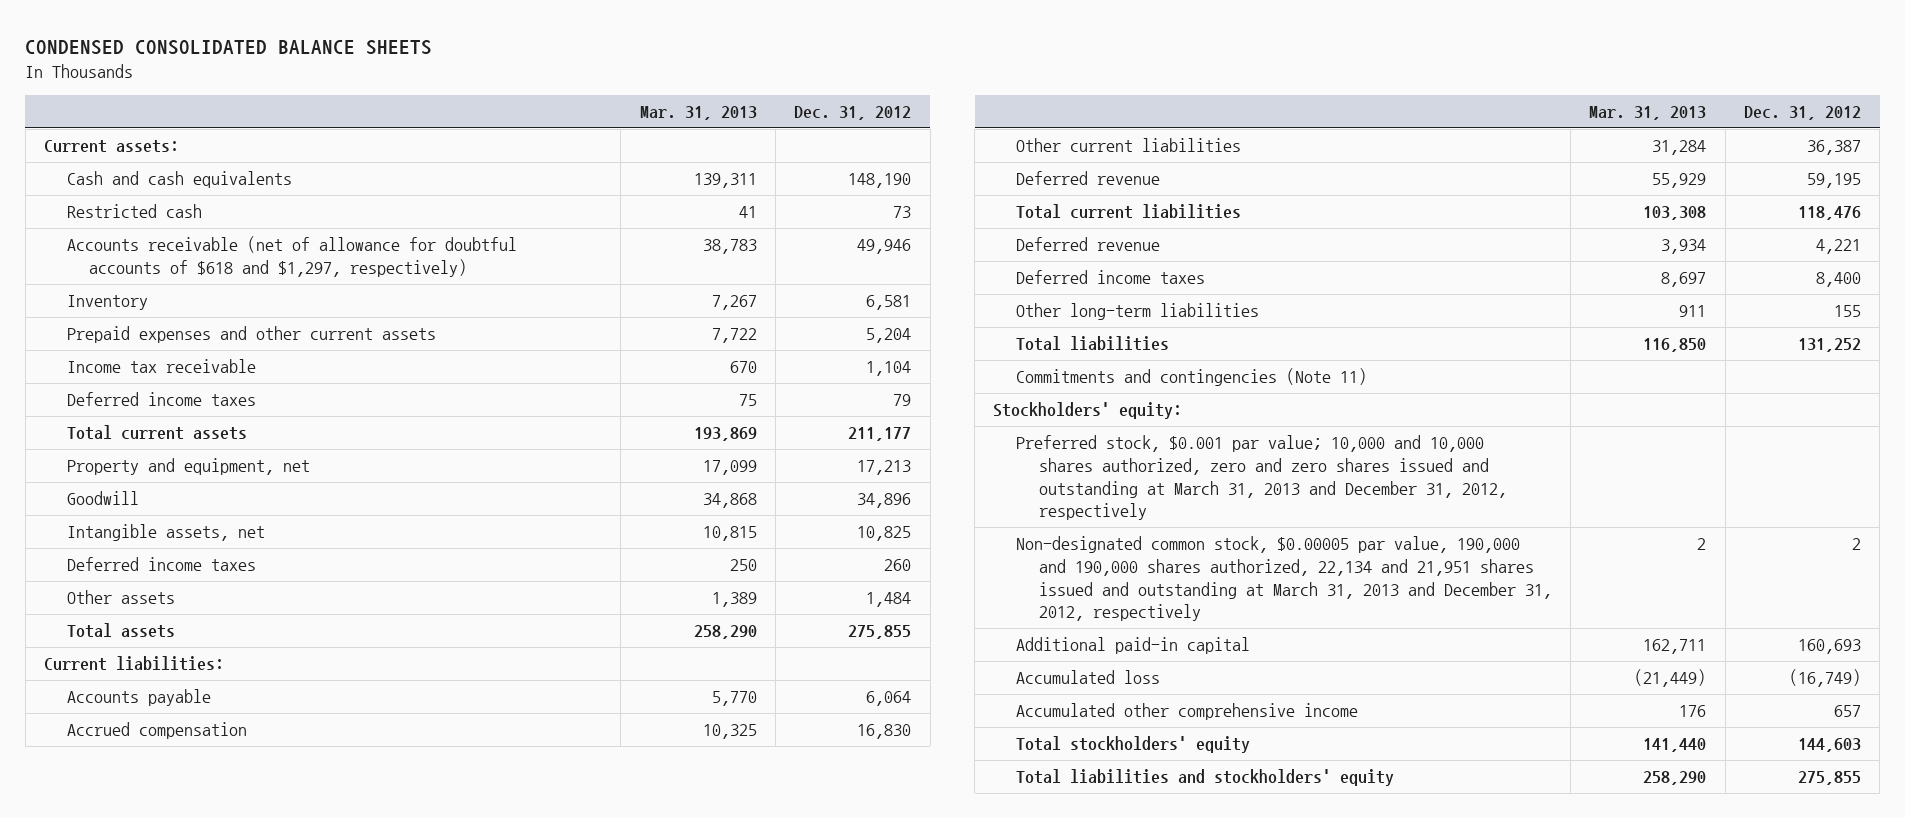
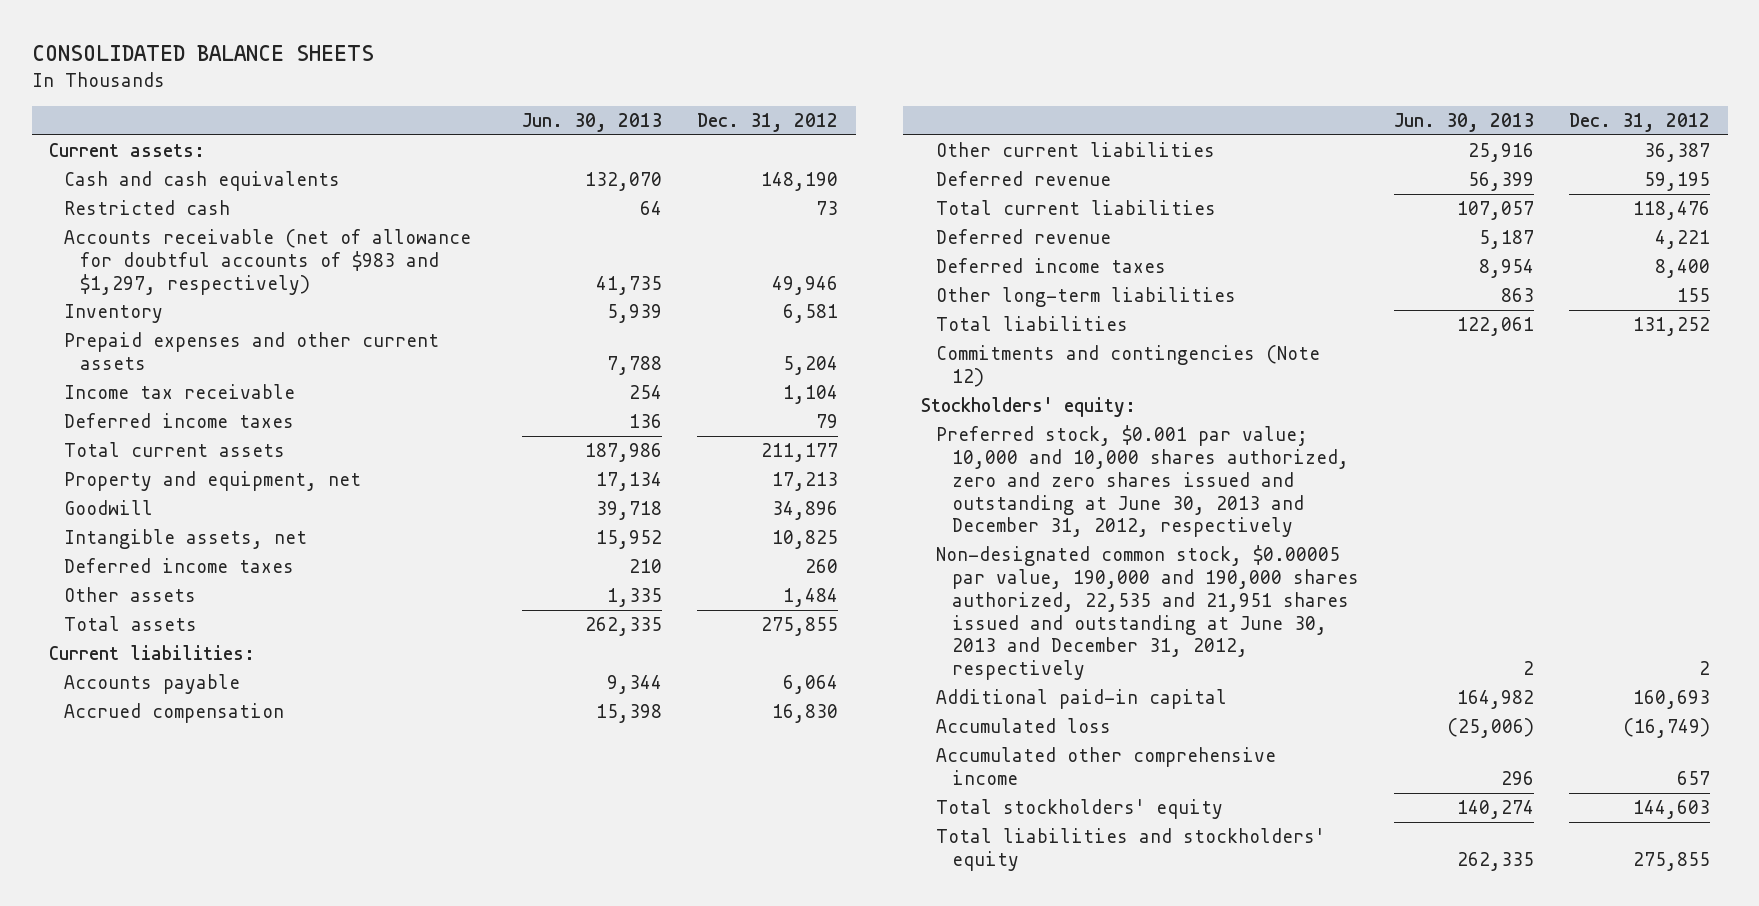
- CONDENSED CONSOLIDATED BALANCE SHEETS
+ CONSOLIDATED BALANCE SHEETS
- | Mar. 31, 2013 | Dec. 31, 2012
+ | Jun. 30, 2013 | Dec. 31, 2012
- Accounts receivable (net of allowance for doubtful accounts of $618 and $1,297, respectively) | 38,783 | 49,946
+ Accounts receivable (net of allowance for doubtful accounts of $983 and $1,297, respectively) | 41,735 | 49,946
- Commitments and contingencies (Note 11)
+ Commitments and contingencies (Note 12)
- Preferred stock, $0.001 par value; 10,000 and 10,000 shares authorized, zero and zero shares issued and outstanding at March 31, 2013 and December 31, 2012, respectively
- Non-designated common stock, $0.00005 par value, 190,000 and 190,000 shares authorized, 22,134 and 21,951 shares issued and outstanding at March 31, 2013 and December 31, 2012, respectively | 2 | 2
+ Preferred stock, $0.001 par value; 10,000 and 10,000 shares authorized, zero and zero shares issued and outstanding at June 30, 2013 and December 31, 2012, respectively
+ Non-designated common stock, $0.00005 par value, 190,000 and 190,000 shares authorized, 22,535 and 21,951 shares issued and outstanding at June 30, 2013 and December 31, 2012, respectively | 2 | 2

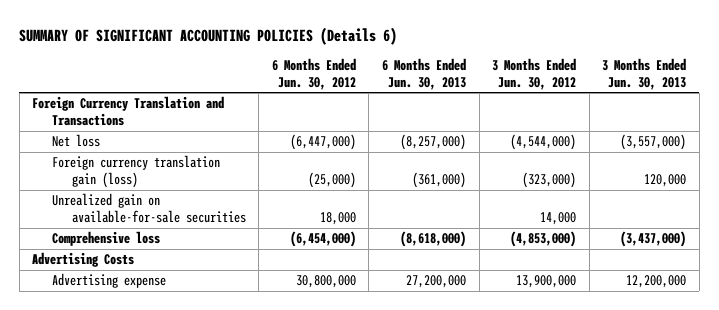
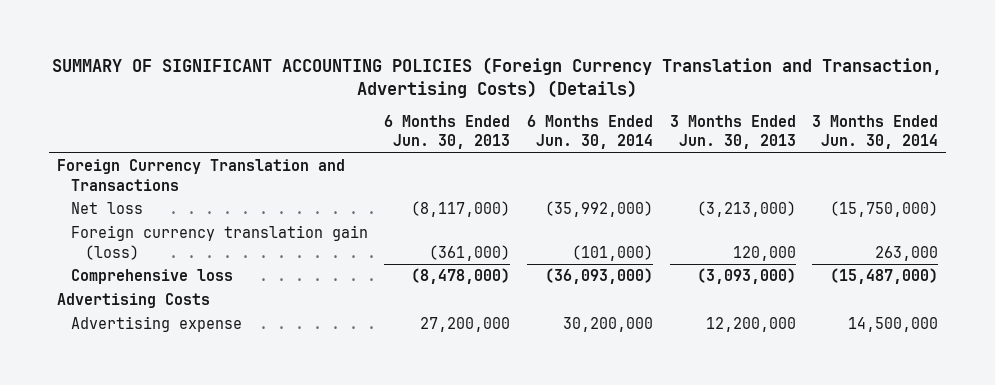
- SUMMARY OF SIGNIFICANT ACCOUNTING POLICIES (Details 6)
+ SUMMARY OF SIGNIFICANT ACCOUNTING POLICIES (Foreign Currency Translation and Transaction, Advertising Costs) (Details)
- | 6 Months Ended Jun. 30, 2012 | 6 Months Ended Jun. 30, 2013 | 3 Months Ended Jun. 30, 2012 | 3 Months Ended Jun. 30, 2013
+ | 6 Months Ended Jun. 30, 2013 | 6 Months Ended Jun. 30, 2014 | 3 Months Ended Jun. 30, 2013 | 3 Months Ended Jun. 30, 2014
- Net loss | (6,447,000) | (8,257,000) | (4,544,000) | (3,557,000)
+ Net loss | (8,117,000) | (35,992,000) | (3,213,000) | (15,750,000)
- Unrealized gain on available-for-sale securities | 18,000 | | 14,000 |
- Comprehensive loss | (6,454,000) | (8,618,000) | (4,853,000) | (3,437,000)
+ Comprehensive loss | (8,478,000) | (36,093,000) | (3,093,000) | (15,487,000)

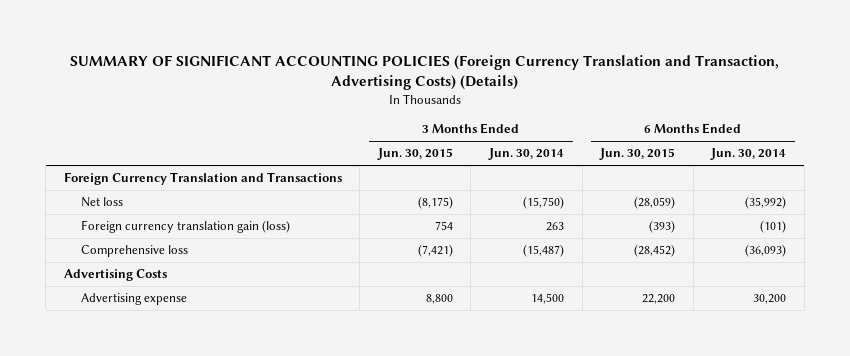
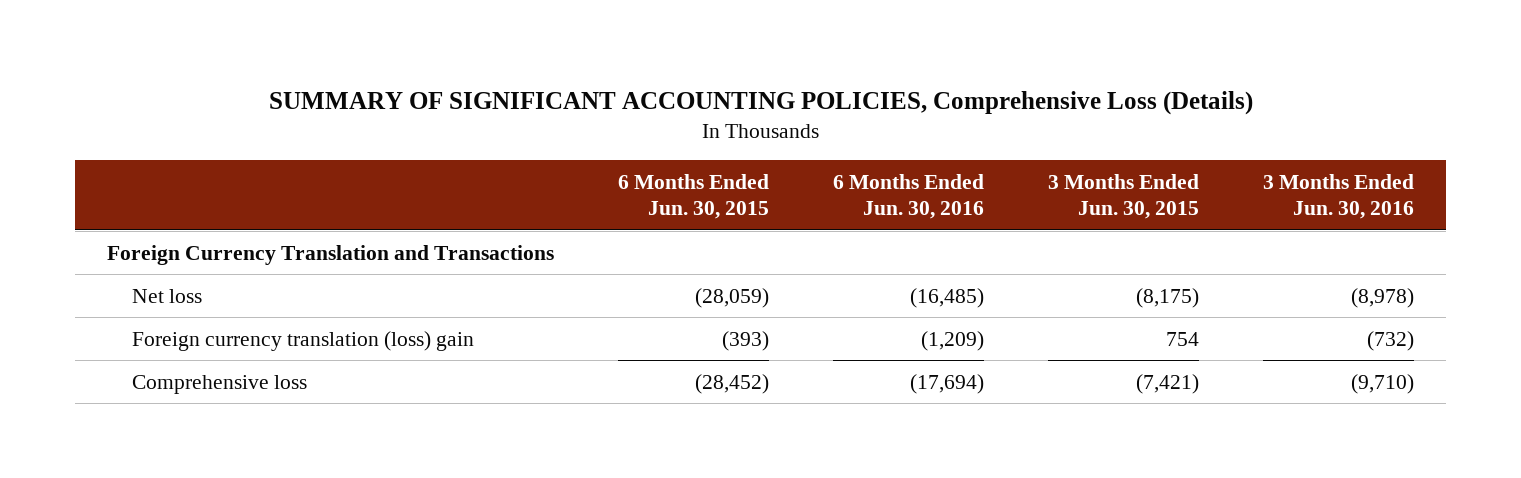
- SUMMARY OF SIGNIFICANT ACCOUNTING POLICIES (Foreign Currency Translation and Transaction, Advertising Costs) (Details)
+ SUMMARY OF SIGNIFICANT ACCOUNTING POLICIES, Comprehensive Loss (Details)
- | 3 Months Ended Jun. 30, 2015 | 3 Months Ended Jun. 30, 2014 | 6 Months Ended Jun. 30, 2015 | 6 Months Ended Jun. 30, 2014
+ | 6 Months Ended Jun. 30, 2015 | 6 Months Ended Jun. 30, 2016 | 3 Months Ended Jun. 30, 2015 | 3 Months Ended Jun. 30, 2016
- Foreign currency translation gain (loss) | 754 | 263 | (393) | (101)
+ Foreign currency translation (loss) gain | (393) | (1,209) | 754 | (732)
- Advertising Costs
- Advertising expense | 8,800 | 14,500 | 22,200 | 30,200

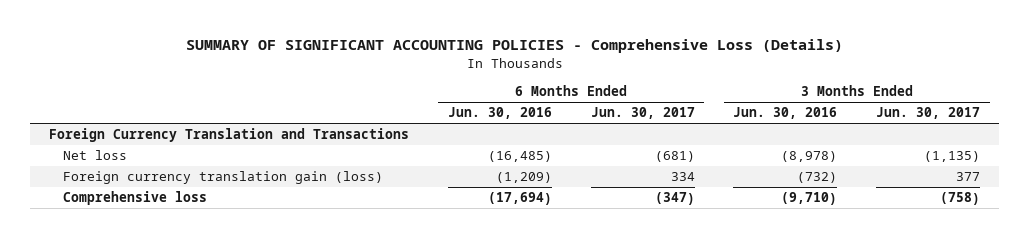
- SUMMARY OF SIGNIFICANT ACCOUNTING POLICIES, Comprehensive Loss (Details)
+ SUMMARY OF SIGNIFICANT ACCOUNTING POLICIES - Comprehensive Loss (Details)
- | 6 Months Ended Jun. 30, 2015 | 6 Months Ended Jun. 30, 2016 | 3 Months Ended Jun. 30, 2015 | 3 Months Ended Jun. 30, 2016
+ | 6 Months Ended Jun. 30, 2016 | 6 Months Ended Jun. 30, 2017 | 3 Months Ended Jun. 30, 2016 | 3 Months Ended Jun. 30, 2017
- Foreign currency translation (loss) gain | (393) | (1,209) | 754 | (732)
+ Foreign currency translation gain (loss) | (1,209) | 334 | (732) | 377

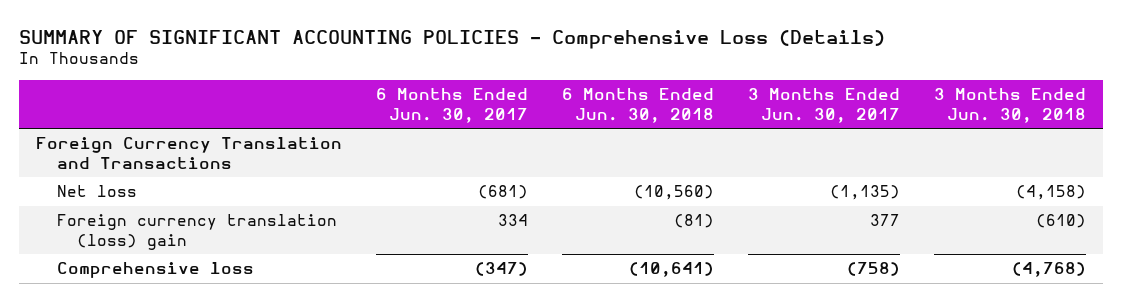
- | 6 Months Ended Jun. 30, 2016 | 6 Months Ended Jun. 30, 2017 | 3 Months Ended Jun. 30, 2016 | 3 Months Ended Jun. 30, 2017
+ | 6 Months Ended Jun. 30, 2017 | 6 Months Ended Jun. 30, 2018 | 3 Months Ended Jun. 30, 2017 | 3 Months Ended Jun. 30, 2018
- Foreign currency translation gain (loss) | (1,209) | 334 | (732) | 377
+ Foreign currency translation (loss) gain | 334 | (81) | 377 | (610)

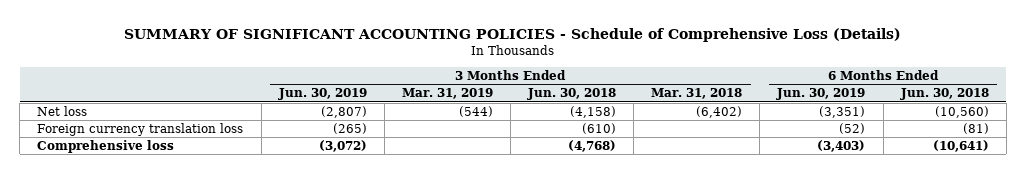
- SUMMARY OF SIGNIFICANT ACCOUNTING POLICIES - Comprehensive Loss (Details)
+ SUMMARY OF SIGNIFICANT ACCOUNTING POLICIES - Schedule of Comprehensive Loss (Details)
- | 6 Months Ended Jun. 30, 2017 | 6 Months Ended Jun. 30, 2018 | 3 Months Ended Jun. 30, 2017 | 3 Months Ended Jun. 30, 2018
+ | 3 Months Ended Jun. 30, 2019 | 3 Months Ended Mar. 31, 2019 | 3 Months Ended Jun. 30, 2018 | 3 Months Ended Mar. 31, 2018 | 6 Months Ended Jun. 30, 2019 | 6 Months Ended Jun. 30, 2018
- Foreign Currency Translation and Transactions
- Foreign currency translation (loss) gain | 334 | (81) | 377 | (610)
+ Foreign currency translation loss | (265) | | (610) | | (52) | (81)

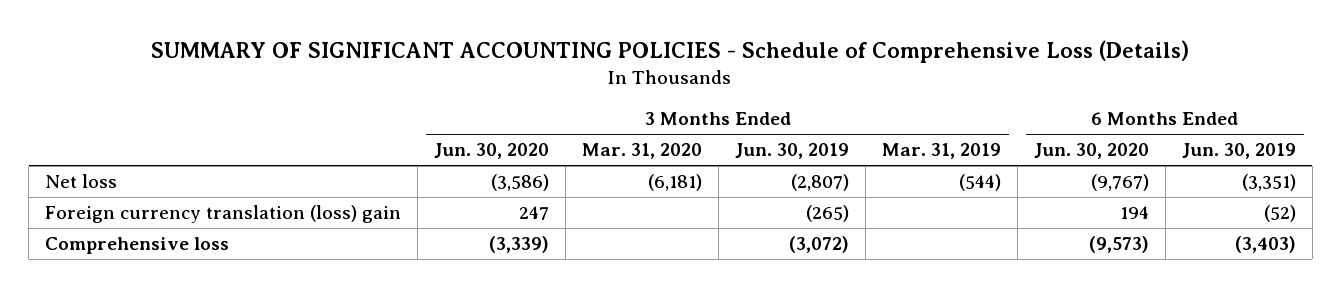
- | 3 Months Ended Jun. 30, 2019 | 3 Months Ended Mar. 31, 2019 | 3 Months Ended Jun. 30, 2018 | 3 Months Ended Mar. 31, 2018 | 6 Months Ended Jun. 30, 2019 | 6 Months Ended Jun. 30, 2018
+ | 3 Months Ended Jun. 30, 2020 | 3 Months Ended Mar. 31, 2020 | 3 Months Ended Jun. 30, 2019 | 3 Months Ended Mar. 31, 2019 | 6 Months Ended Jun. 30, 2020 | 6 Months Ended Jun. 30, 2019
- Foreign currency translation loss | (265) | | (610) | | (52) | (81)
+ Foreign currency translation (loss) gain | 247 | | (265) | | 194 | (52)

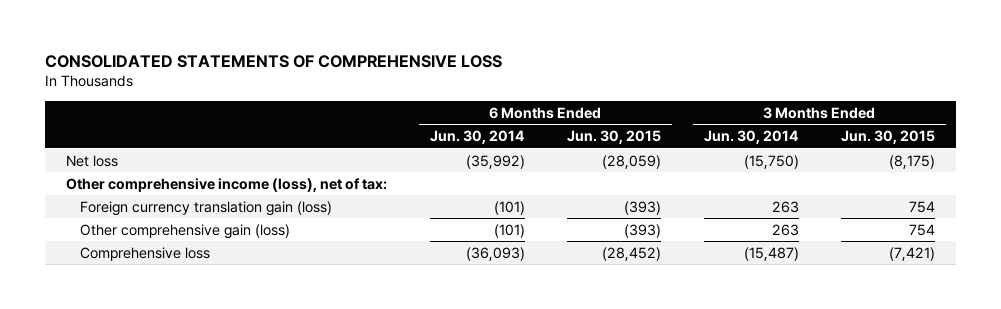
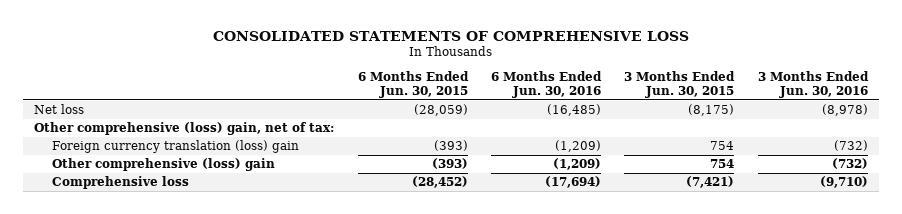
- | 6 Months Ended Jun. 30, 2014 | 6 Months Ended Jun. 30, 2015 | 3 Months Ended Jun. 30, 2014 | 3 Months Ended Jun. 30, 2015
+ | 6 Months Ended Jun. 30, 2015 | 6 Months Ended Jun. 30, 2016 | 3 Months Ended Jun. 30, 2015 | 3 Months Ended Jun. 30, 2016
- Other comprehensive income (loss), net of tax:
- Foreign currency translation gain (loss) | (101) | (393) | 263 | 754
- Other comprehensive gain (loss) | (101) | (393) | 263 | 754
+ Other comprehensive (loss) gain, net of tax:
+ Foreign currency translation (loss) gain | (393) | (1,209) | 754 | (732)
+ Other comprehensive (loss) gain | (393) | (1,209) | 754 | (732)

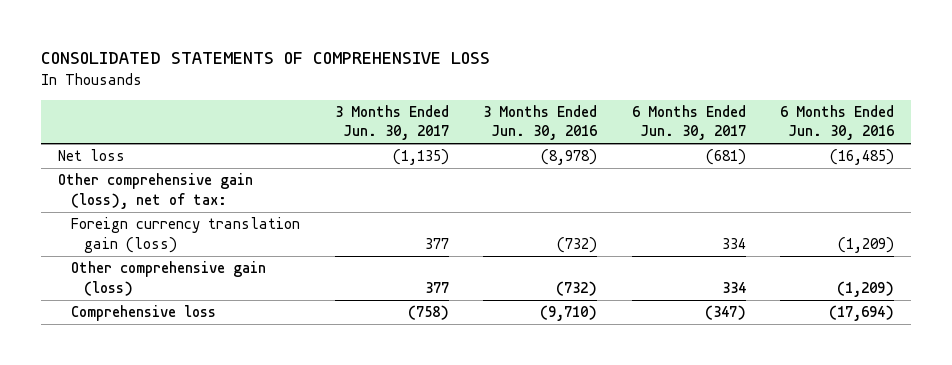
- | 6 Months Ended Jun. 30, 2015 | 6 Months Ended Jun. 30, 2016 | 3 Months Ended Jun. 30, 2015 | 3 Months Ended Jun. 30, 2016
+ | 3 Months Ended Jun. 30, 2017 | 3 Months Ended Jun. 30, 2016 | 6 Months Ended Jun. 30, 2017 | 6 Months Ended Jun. 30, 2016
- Other comprehensive (loss) gain, net of tax:
- Foreign currency translation (loss) gain | (393) | (1,209) | 754 | (732)
- Other comprehensive (loss) gain | (393) | (1,209) | 754 | (732)
+ Other comprehensive gain (loss), net of tax:
+ Foreign currency translation gain (loss) | 377 | (732) | 334 | (1,209)
+ Other comprehensive gain (loss) | 377 | (732) | 334 | (1,209)

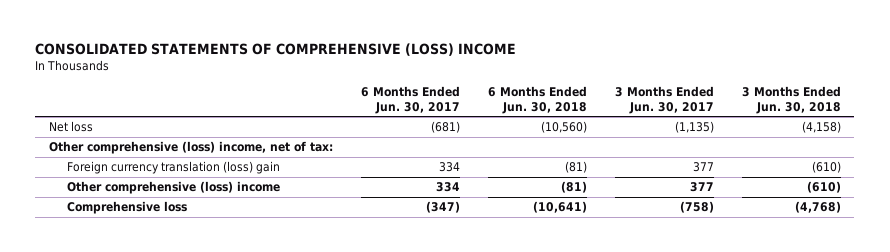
- CONSOLIDATED STATEMENTS OF COMPREHENSIVE LOSS
+ CONSOLIDATED STATEMENTS OF COMPREHENSIVE (LOSS) INCOME
- | 3 Months Ended Jun. 30, 2017 | 3 Months Ended Jun. 30, 2016 | 6 Months Ended Jun. 30, 2017 | 6 Months Ended Jun. 30, 2016
+ | 6 Months Ended Jun. 30, 2017 | 6 Months Ended Jun. 30, 2018 | 3 Months Ended Jun. 30, 2017 | 3 Months Ended Jun. 30, 2018
- Other comprehensive gain (loss), net of tax:
- Foreign currency translation gain (loss) | 377 | (732) | 334 | (1,209)
- Other comprehensive gain (loss) | 377 | (732) | 334 | (1,209)
+ Other comprehensive (loss) income, net of tax:
+ Foreign currency translation (loss) gain | 334 | (81) | 377 | (610)
+ Other comprehensive (loss) income | 334 | (81) | 377 | (610)

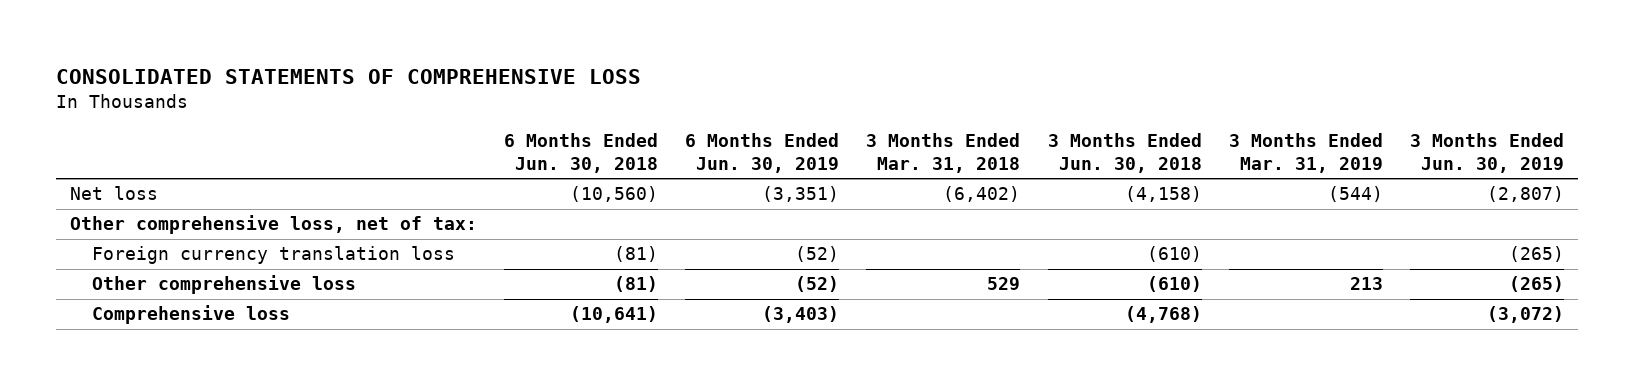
- CONSOLIDATED STATEMENTS OF COMPREHENSIVE (LOSS) INCOME
+ CONSOLIDATED STATEMENTS OF COMPREHENSIVE LOSS
- | 6 Months Ended Jun. 30, 2017 | 6 Months Ended Jun. 30, 2018 | 3 Months Ended Jun. 30, 2017 | 3 Months Ended Jun. 30, 2018
+ | 6 Months Ended Jun. 30, 2018 | 6 Months Ended Jun. 30, 2019 | 3 Months Ended Mar. 31, 2018 | 3 Months Ended Jun. 30, 2018 | 3 Months Ended Mar. 31, 2019 | 3 Months Ended Jun. 30, 2019
- Other comprehensive (loss) income, net of tax:
- Foreign currency translation (loss) gain | 334 | (81) | 377 | (610)
- Other comprehensive (loss) income | 334 | (81) | 377 | (610)
+ Other comprehensive loss, net of tax:
+ Foreign currency translation loss | (81) | (52) | | (610) | | (265)
+ Other comprehensive loss | (81) | (52) | 529 | (610) | 213 | (265)

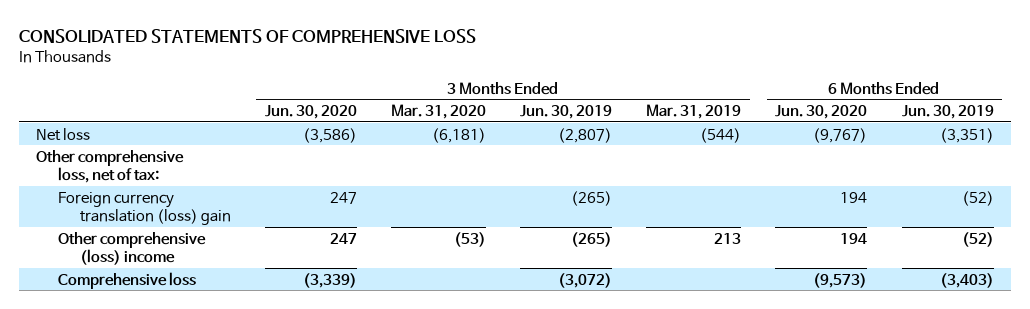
- | 6 Months Ended Jun. 30, 2018 | 6 Months Ended Jun. 30, 2019 | 3 Months Ended Mar. 31, 2018 | 3 Months Ended Jun. 30, 2018 | 3 Months Ended Mar. 31, 2019 | 3 Months Ended Jun. 30, 2019
+ | 3 Months Ended Jun. 30, 2020 | 3 Months Ended Mar. 31, 2020 | 3 Months Ended Jun. 30, 2019 | 3 Months Ended Mar. 31, 2019 | 6 Months Ended Jun. 30, 2020 | 6 Months Ended Jun. 30, 2019
- Foreign currency translation loss | (81) | (52) | | (610) | | (265)
- Other comprehensive loss | (81) | (52) | 529 | (610) | 213 | (265)
+ Foreign currency translation (loss) gain | 247 | | (265) | | 194 | (52)
+ Other comprehensive (loss) income | 247 | (53) | (265) | 213 | 194 | (52)

